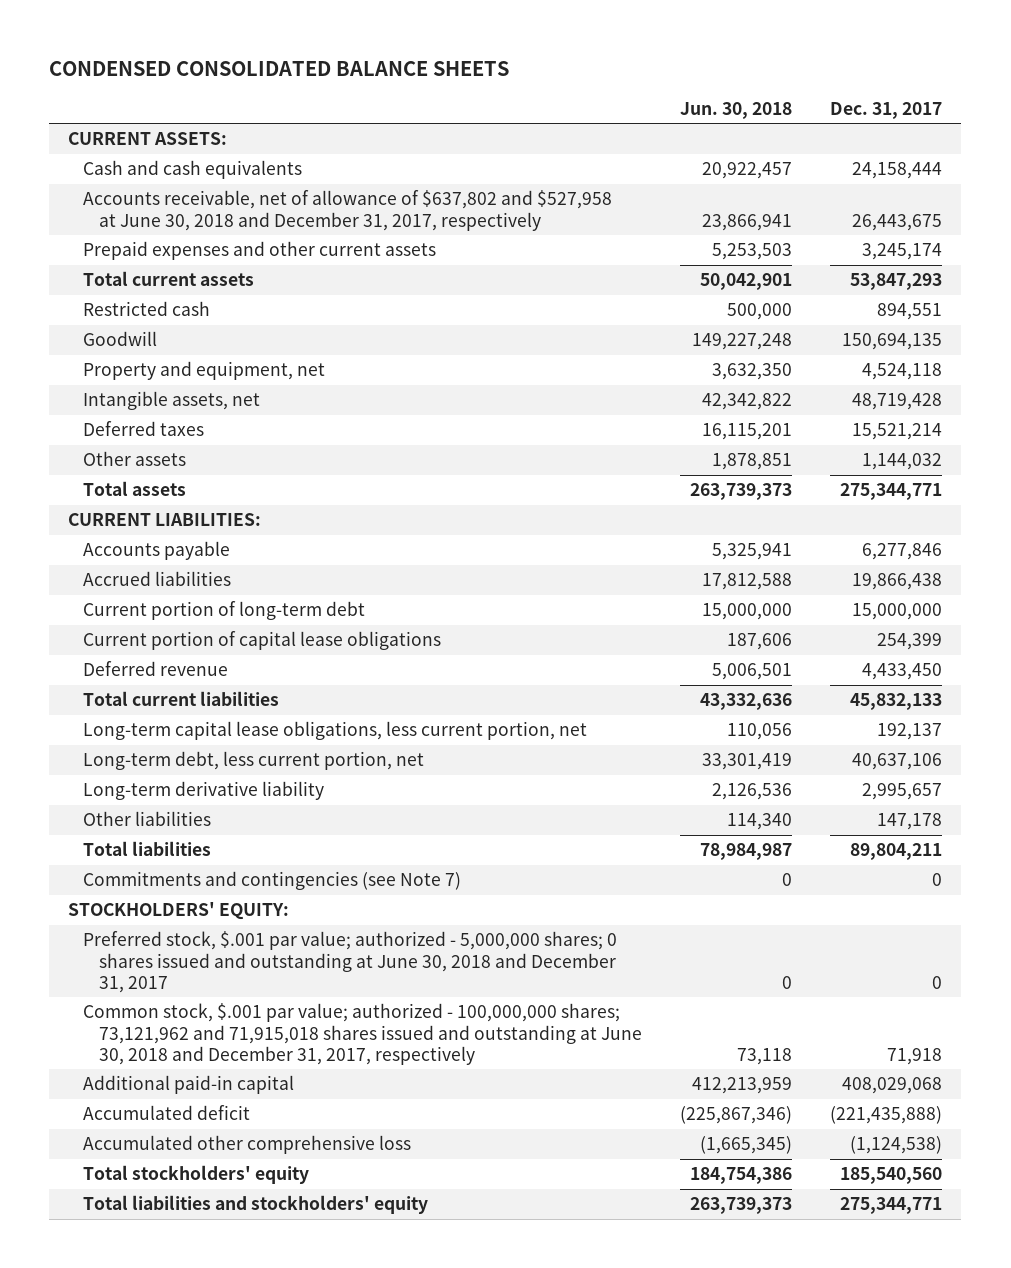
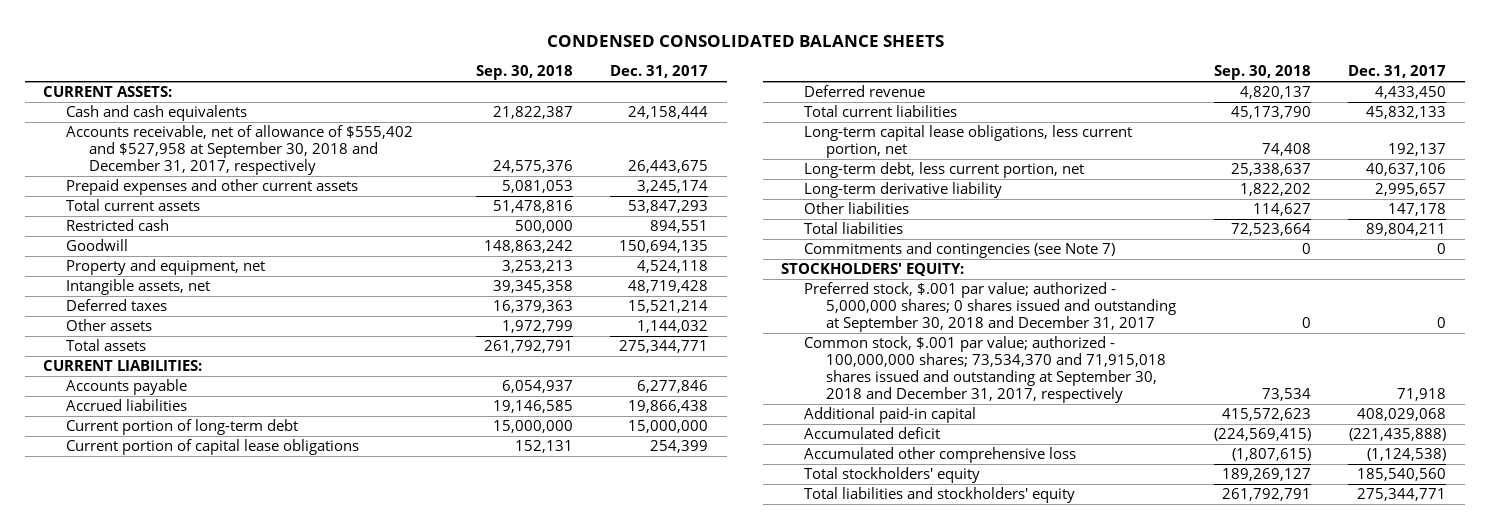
- | Jun. 30, 2018 | Dec. 31, 2017
+ | Sep. 30, 2018 | Dec. 31, 2017
- Accounts receivable, net of allowance of $637,802 and $527,958 at June 30, 2018 and December 31, 2017, respectively | 23,866,941 | 26,443,675
+ Accounts receivable, net of allowance of $555,402 and $527,958 at September 30, 2018 and December 31, 2017, respectively | 24,575,376 | 26,443,675
- Preferred stock, $.001 par value; authorized - 5,000,000 shares; 0 shares issued and outstanding at June 30, 2018 and December 31, 2017 | 0 | 0
- Common stock, $.001 par value; authorized - 100,000,000 shares; 73,121,962 and 71,915,018 shares issued and outstanding at June 30, 2018 and December 31, 2017, respectively | 73,118 | 71,918
+ Preferred stock, $.001 par value; authorized - 5,000,000 shares; 0 shares issued and outstanding at September 30, 2018 and December 31, 2017 | 0 | 0
+ Common stock, $.001 par value; authorized - 100,000,000 shares; 73,534,370 and 71,915,018 shares issued and outstanding at September 30, 2018 and December 31, 2017, respectively | 73,534 | 71,918

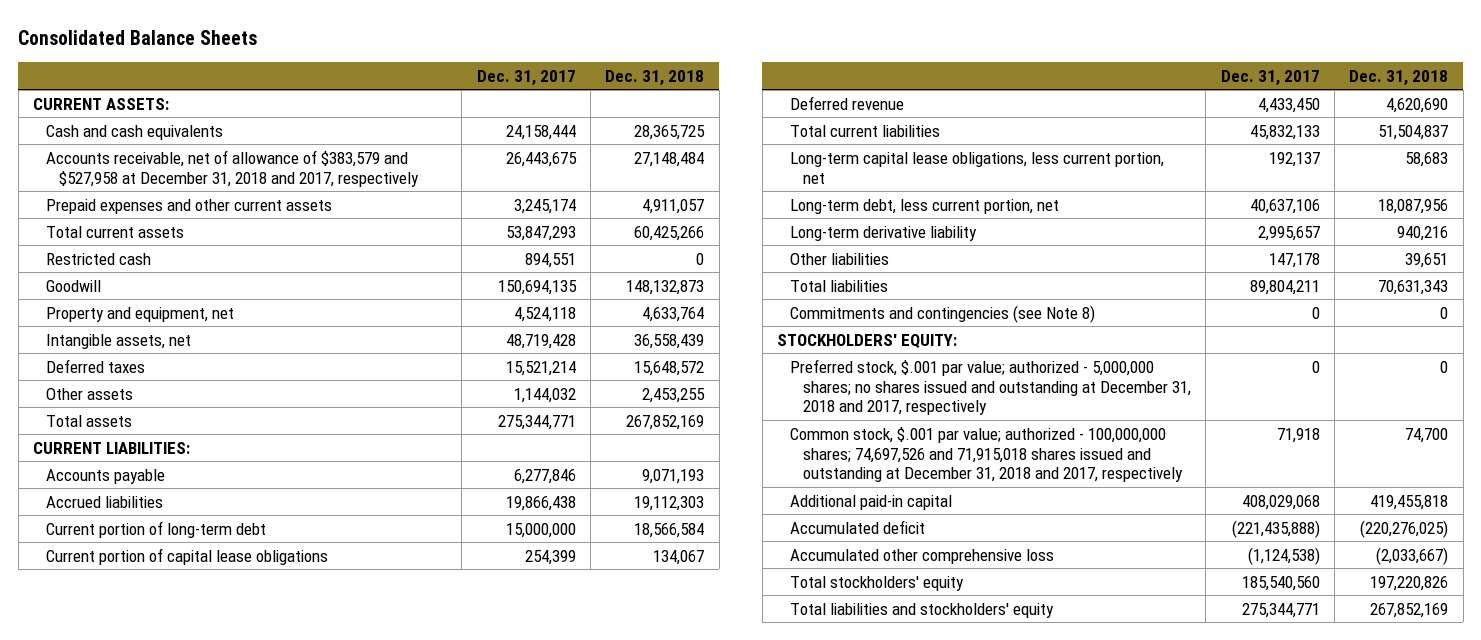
- CONDENSED CONSOLIDATED BALANCE SHEETS
+ Consolidated Balance Sheets
- | Sep. 30, 2018 | Dec. 31, 2017
+ | Dec. 31, 2017 | Dec. 31, 2018
- Accounts receivable, net of allowance of $555,402 and $527,958 at September 30, 2018 and December 31, 2017, respectively | 24,575,376 | 26,443,675
+ Accounts receivable, net of allowance of $383,579 and $527,958 at December 31, 2018 and 2017, respectively | 26,443,675 | 27,148,484
- Commitments and contingencies (see Note 7) | 0 | 0
+ Commitments and contingencies (see Note 8) | 0 | 0
- Preferred stock, $.001 par value; authorized - 5,000,000 shares; 0 shares issued and outstanding at September 30, 2018 and December 31, 2017 | 0 | 0
- Common stock, $.001 par value; authorized - 100,000,000 shares; 73,534,370 and 71,915,018 shares issued and outstanding at September 30, 2018 and December 31, 2017, respectively | 73,534 | 71,918
+ Preferred stock, $.001 par value; authorized - 5,000,000 shares; no shares issued and outstanding at December 31, 2018 and 2017, respectively | 0 | 0
+ Common stock, $.001 par value; authorized - 100,000,000 shares; 74,697,526 and 71,915,018 shares issued and outstanding at December 31, 2018 and 2017, respectively | 71,918 | 74,700

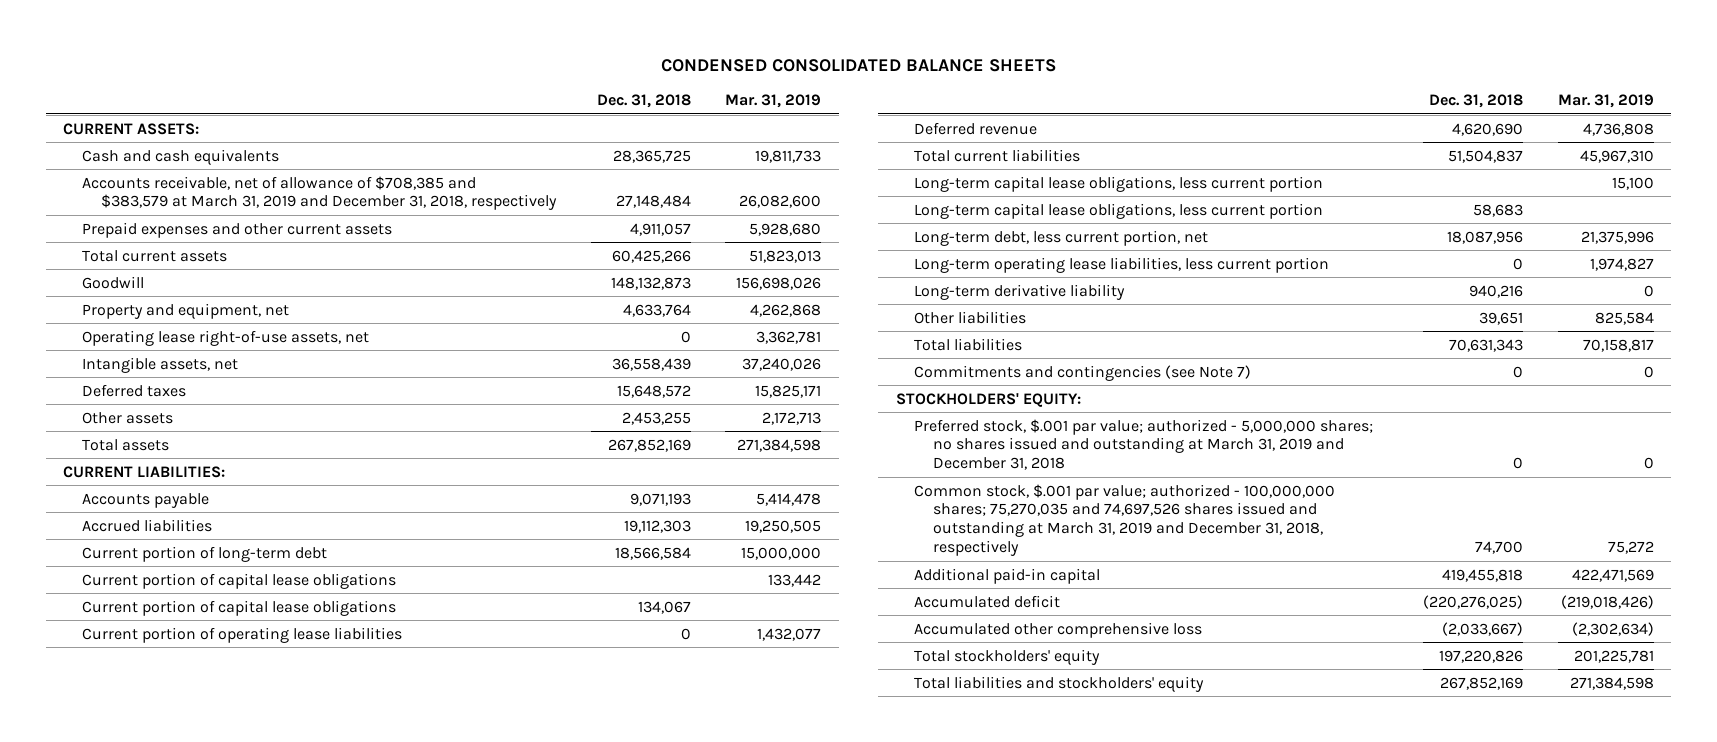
- Consolidated Balance Sheets
+ CONDENSED CONSOLIDATED BALANCE SHEETS
- | Dec. 31, 2017 | Dec. 31, 2018
+ | Dec. 31, 2018 | Mar. 31, 2019
- Accounts receivable, net of allowance of $383,579 and $527,958 at December 31, 2018 and 2017, respectively | 26,443,675 | 27,148,484
+ Accounts receivable, net of allowance of $708,385 and $383,579 at March 31, 2019 and December 31, 2018, respectively | 27,148,484 | 26,082,600
- Restricted cash | 894,551 | 0
+ Operating lease right-of-use assets, net | 0 | 3,362,781
+ Current portion of capital lease obligations | | 133,442
+ Current portion of operating lease liabilities | 0 | 1,432,077
- Long-term capital lease obligations, less current portion, net | 192,137 | 58,683
+ Long-term capital lease obligations, less current portion | | 15,100
+ Long-term capital lease obligations, less current portion | 58,683 |
+ Long-term operating lease liabilities, less current portion | 0 | 1,974,827
- Commitments and contingencies (see Note 8) | 0 | 0
+ Commitments and contingencies (see Note 7) | 0 | 0
- Preferred stock, $.001 par value; authorized - 5,000,000 shares; no shares issued and outstanding at December 31, 2018 and 2017, respectively | 0 | 0
- Common stock, $.001 par value; authorized - 100,000,000 shares; 74,697,526 and 71,915,018 shares issued and outstanding at December 31, 2018 and 2017, respectively | 71,918 | 74,700
+ Preferred stock, $.001 par value; authorized - 5,000,000 shares; no shares issued and outstanding at March 31, 2019 and December 31, 2018 | 0 | 0
+ Common stock, $.001 par value; authorized - 100,000,000 shares; 75,270,035 and 74,697,526 shares issued and outstanding at March 31, 2019 and December 31, 2018, respectively | 74,700 | 75,272

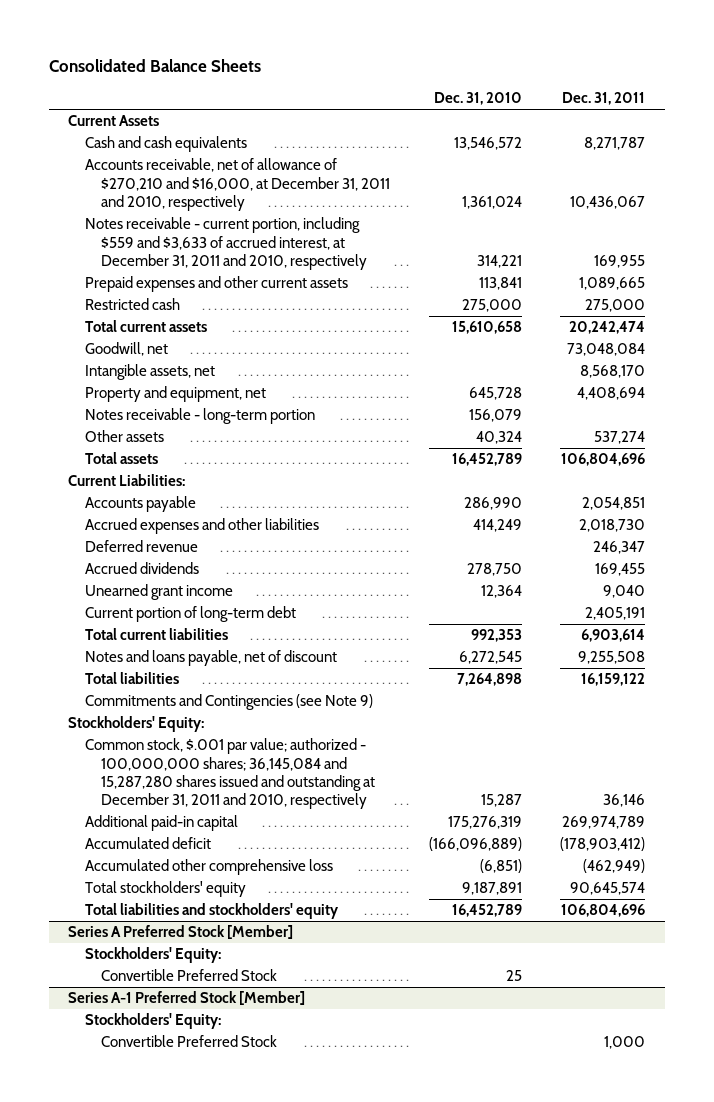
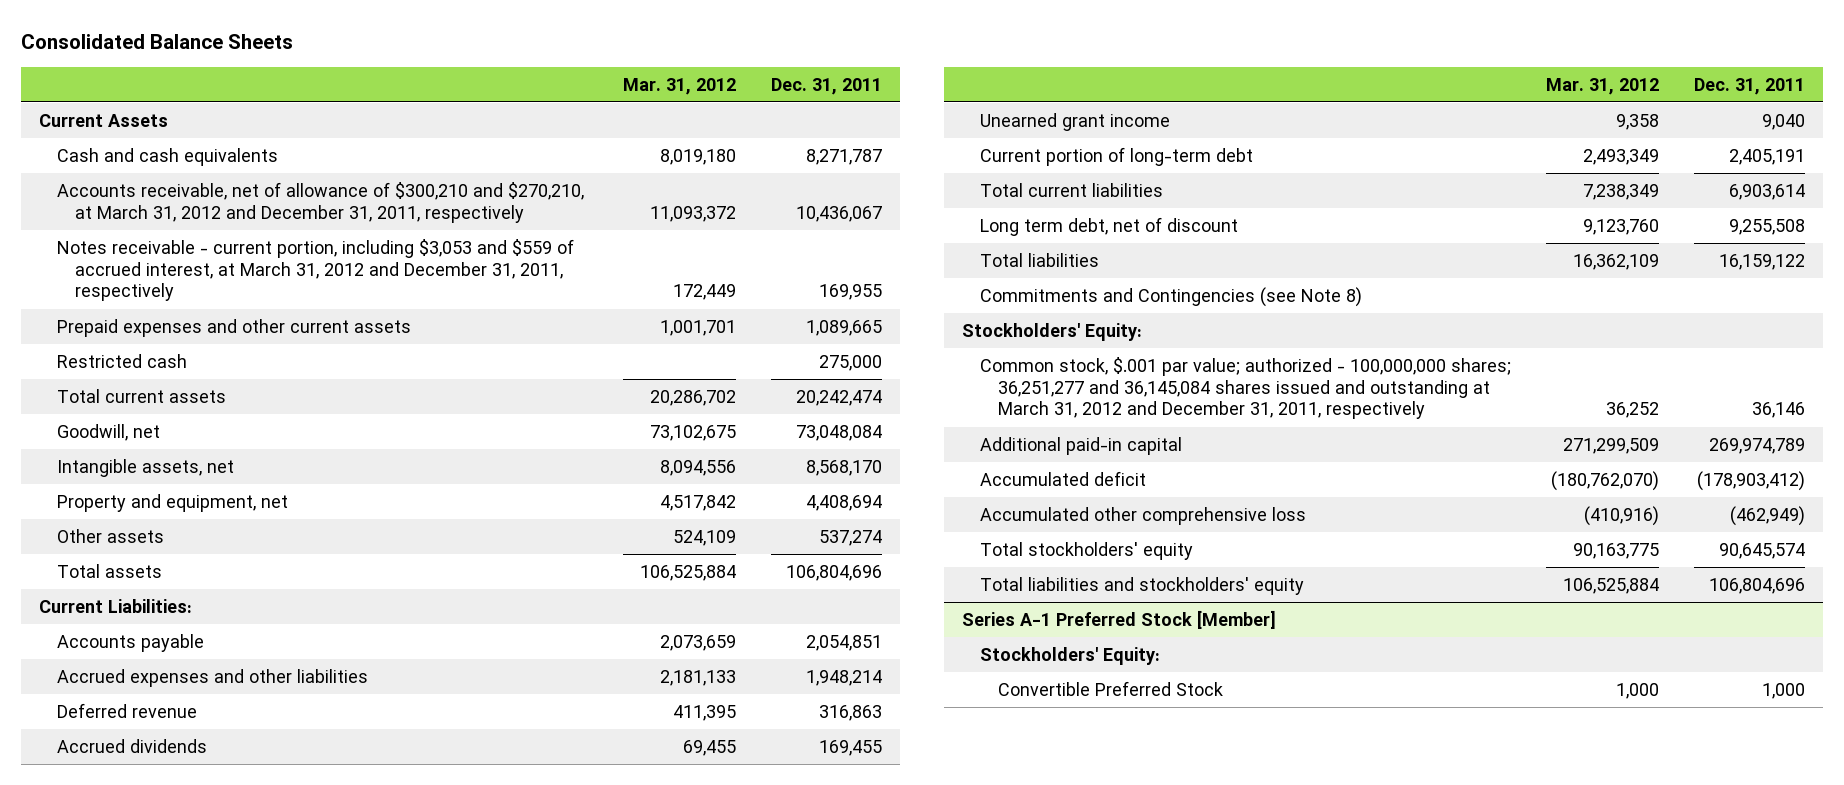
- | Dec. 31, 2010 | Dec. 31, 2011
+ | Mar. 31, 2012 | Dec. 31, 2011
- Accounts receivable, net of allowance of $270,210 and $16,000, at December 31, 2011 and 2010, respectively | 1,361,024 | 10,436,067
- Notes receivable - current portion, including $559 and $3,633 of accrued interest, at December 31, 2011 and 2010, respectively | 314,221 | 169,955
+ Accounts receivable, net of allowance of $300,210 and $270,210, at March 31, 2012 and December 31, 2011, respectively | 11,093,372 | 10,436,067
+ Notes receivable - current portion, including $3,053 and $559 of accrued interest, at March 31, 2012 and December 31, 2011, respectively | 172,449 | 169,955
- Notes receivable - long-term portion | 156,079 |
- Accrued expenses and other liabilities | 414,249 | 2,018,730
- Deferred revenue | | 246,347
+ Accrued expenses and other liabilities | 2,181,133 | 1,948,214
+ Deferred revenue | 411,395 | 316,863
- Notes and loans payable, net of discount | 6,272,545 | 9,255,508
+ Long term debt, net of discount | 9,123,760 | 9,255,508
- Commitments and Contingencies (see Note 9)
+ Commitments and Contingencies (see Note 8)
- Common stock, $.001 par value; authorized - 100,000,000 shares; 36,145,084 and 15,287,280 shares issued and outstanding at December 31, 2011 and 2010, respectively | 15,287 | 36,146
+ Common stock, $.001 par value; authorized - 100,000,000 shares; 36,251,277 and 36,145,084 shares issued and outstanding at March 31, 2012 and December 31, 2011, respectively | 36,252 | 36,146
- Series A Preferred Stock [Member]
- Stockholders' Equity:
- Convertible Preferred Stock | 25 |

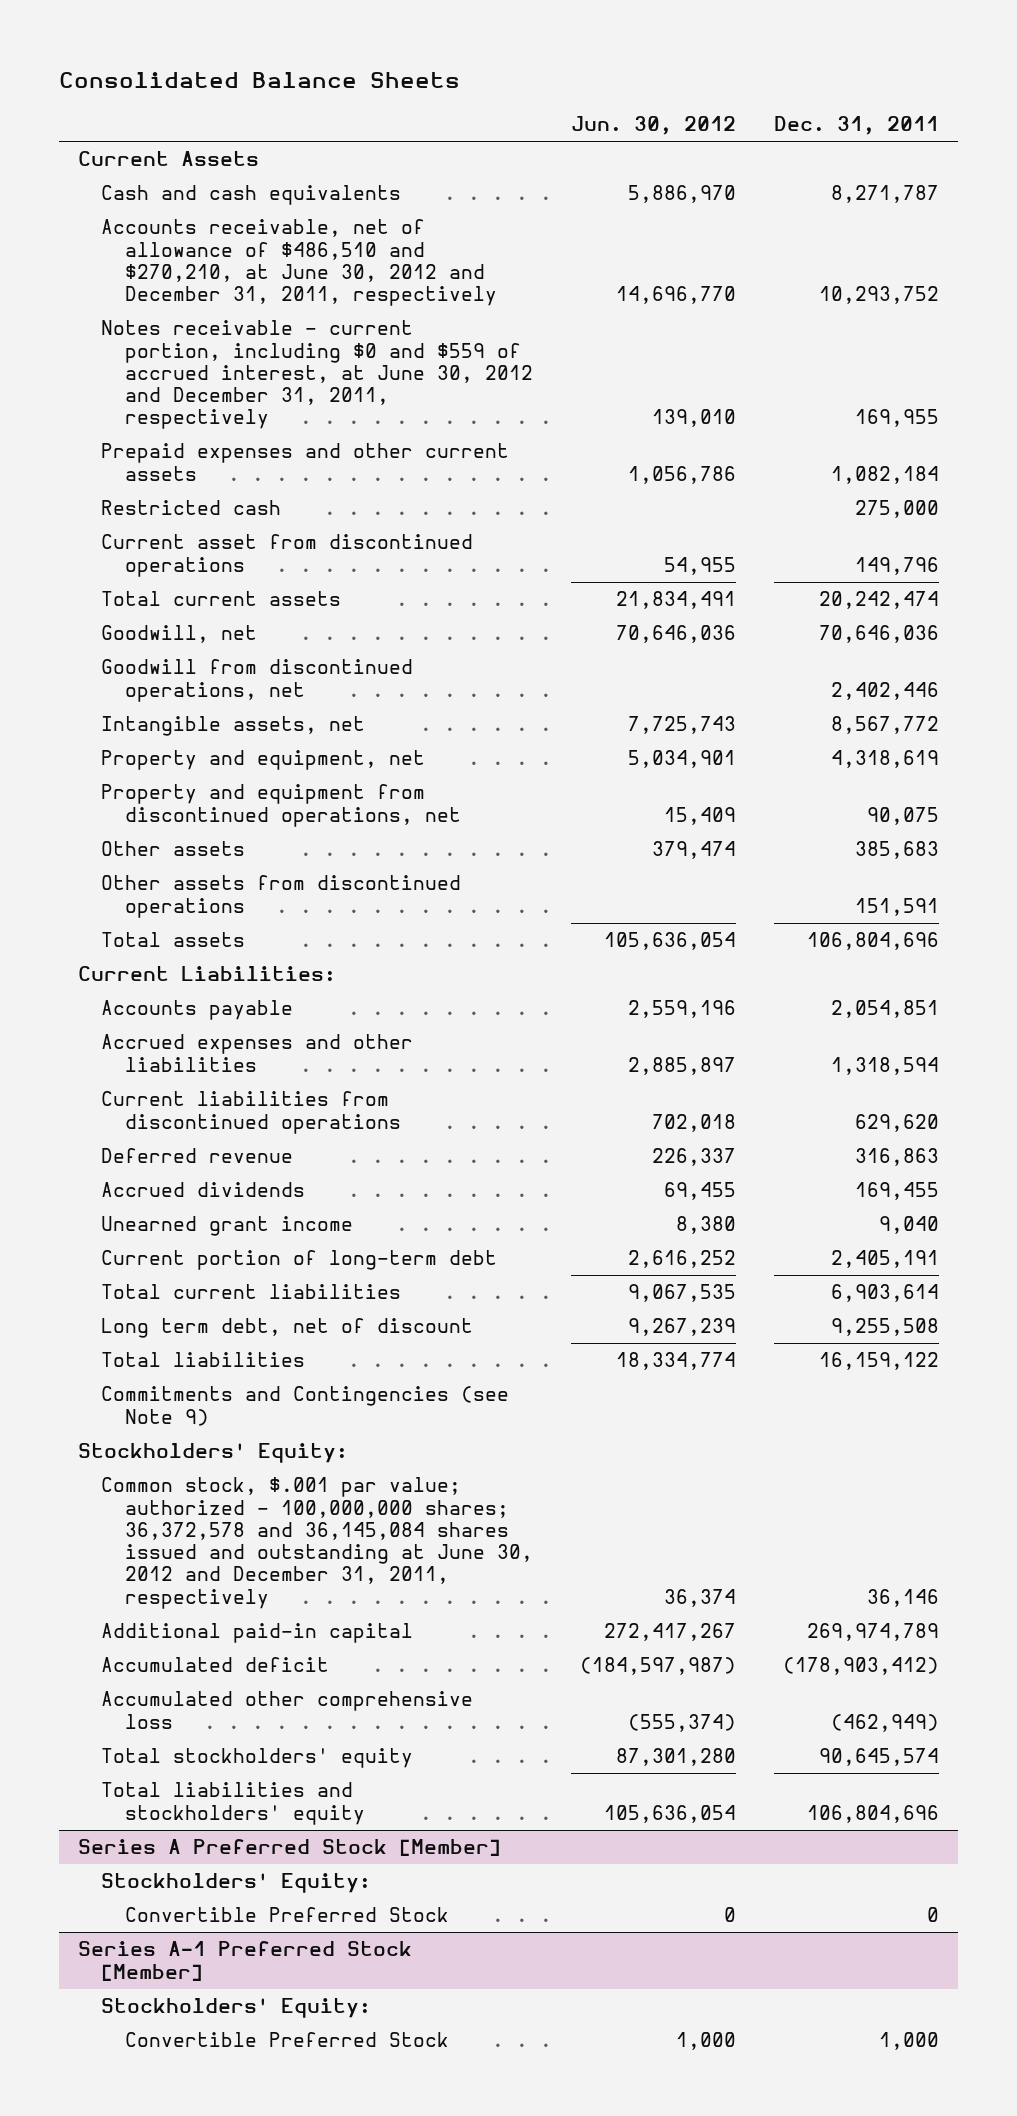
- | Mar. 31, 2012 | Dec. 31, 2011
+ | Jun. 30, 2012 | Dec. 31, 2011
- Accounts receivable, net of allowance of $300,210 and $270,210, at March 31, 2012 and December 31, 2011, respectively | 11,093,372 | 10,436,067
- Notes receivable - current portion, including $3,053 and $559 of accrued interest, at March 31, 2012 and December 31, 2011, respectively | 172,449 | 169,955
- Prepaid expenses and other current assets | 1,001,701 | 1,089,665
+ Accounts receivable, net of allowance of $486,510 and $270,210, at June 30, 2012 and December 31, 2011, respectively | 14,696,770 | 10,293,752
+ Notes receivable - current portion, including $0 and $559 of accrued interest, at June 30, 2012 and December 31, 2011, respectively | 139,010 | 169,955
+ Prepaid expenses and other current assets | 1,056,786 | 1,082,184
+ Current asset from discontinued operations | 54,955 | 149,796
- Goodwill, net | 73,102,675 | 73,048,084
- Intangible assets, net | 8,094,556 | 8,568,170
- Property and equipment, net | 4,517,842 | 4,408,694
- Other assets | 524,109 | 537,274
+ Goodwill, net | 70,646,036 | 70,646,036
+ Goodwill from discontinued operations, net | | 2,402,446
+ Intangible assets, net | 7,725,743 | 8,567,772
+ Property and equipment, net | 5,034,901 | 4,318,619
+ Property and equipment from discontinued operations, net | 15,409 | 90,075
+ Other assets | 379,474 | 385,683
+ Other assets from discontinued operations | | 151,591
- Accrued expenses and other liabilities | 2,181,133 | 1,948,214
+ Accrued expenses and other liabilities | 2,885,897 | 1,318,594
+ Current liabilities from discontinued operations | 702,018 | 629,620
- Commitments and Contingencies (see Note 8)
+ Commitments and Contingencies (see Note 9)
- Common stock, $.001 par value; authorized - 100,000,000 shares; 36,251,277 and 36,145,084 shares issued and outstanding at March 31, 2012 and December 31, 2011, respectively | 36,252 | 36,146
+ Common stock, $.001 par value; authorized - 100,000,000 shares; 36,372,578 and 36,145,084 shares issued and outstanding at June 30, 2012 and December 31, 2011, respectively | 36,374 | 36,146
+ Series A Preferred Stock [Member]
+ Stockholders' Equity:
+ Convertible Preferred Stock | 0 | 0

